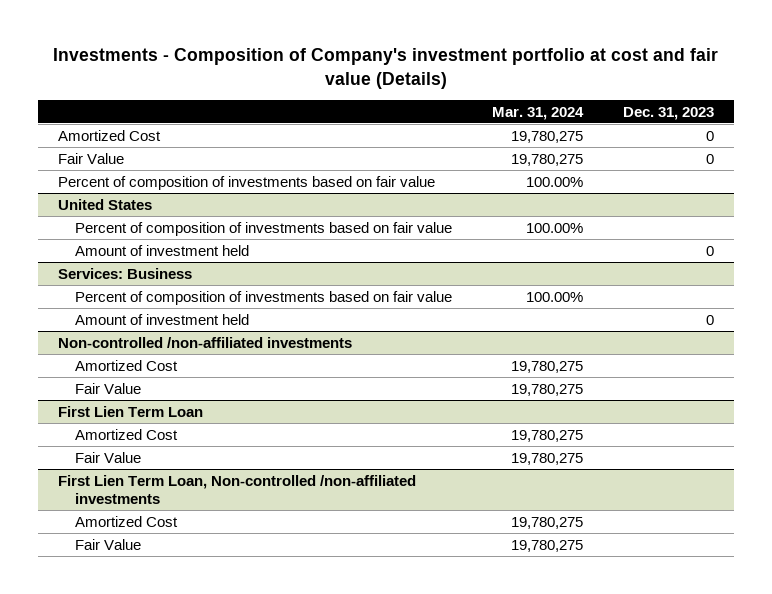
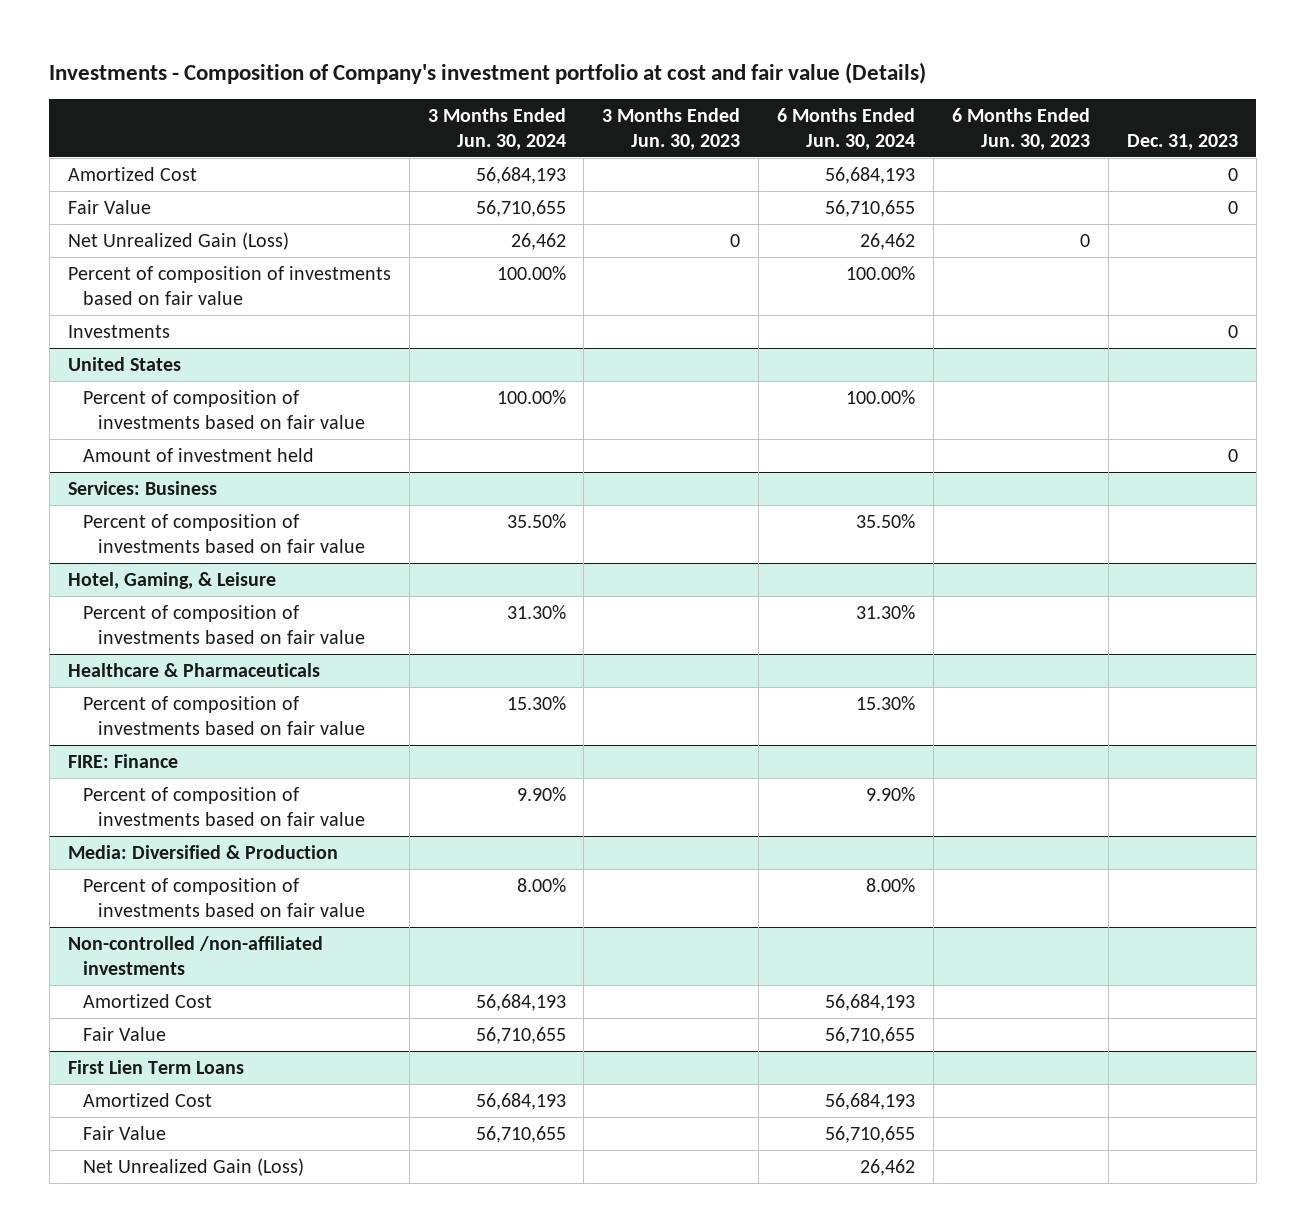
- | Mar. 31, 2024 | Dec. 31, 2023
+ | 3 Months Ended Jun. 30, 2024 | 3 Months Ended Jun. 30, 2023 | 6 Months Ended Jun. 30, 2024 | 6 Months Ended Jun. 30, 2023 | Dec. 31, 2023
+ Net Unrealized Gain (Loss) | 26,462 | 0 | 26,462 | 0 |
+ Investments | | | | | 0
@ Services: Business
- Amount of investment held | | 0
+ Hotel, Gaming, & Leisure
+ Percent of composition of investments based on fair value | 31.30% | | 31.30% | |
+ Healthcare & Pharmaceuticals
+ Percent of composition of investments based on fair value | 15.30% | | 15.30% | |
+ FIRE: Finance
+ Percent of composition of investments based on fair value | 9.90% | | 9.90% | |
+ Media: Diversified & Production
+ Percent of composition of investments based on fair value | 8.00% | | 8.00% | |
- First Lien Term Loan
+ First Lien Term Loans
- First Lien Term Loan, Non-controlled /non-affiliated investments
- Amortized Cost | 19,780,275 |
- Fair Value | 19,780,275 |
+ Net Unrealized Gain (Loss) | | | 26,462 | |

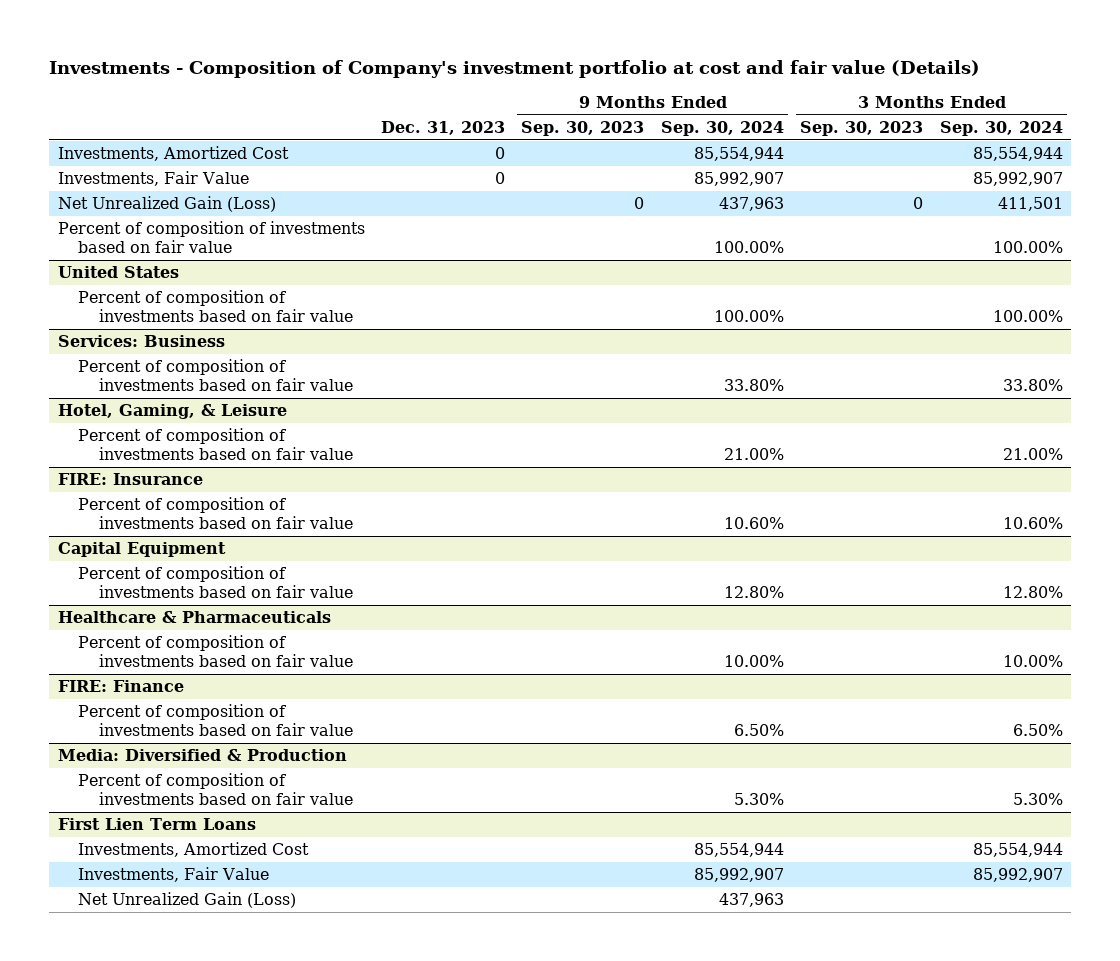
- | 3 Months Ended Jun. 30, 2024 | 3 Months Ended Jun. 30, 2023 | 6 Months Ended Jun. 30, 2024 | 6 Months Ended Jun. 30, 2023 | Dec. 31, 2023
+ | Dec. 31, 2023 | 9 Months Ended Sep. 30, 2023 | 9 Months Ended Sep. 30, 2024 | 3 Months Ended Sep. 30, 2023 | 3 Months Ended Sep. 30, 2024
- Amortized Cost | 56,684,193 | | 56,684,193 | | 0
- Fair Value | 56,710,655 | | 56,710,655 | | 0
+ Investments, Amortized Cost | 0 | | 85,554,944 | | 85,554,944
+ Investments, Fair Value | 0 | | 85,992,907 | | 85,992,907
- Investments | | | | | 0
@ United States
- Amount of investment held | | | | | 0
+ FIRE: Insurance
+ Percent of composition of investments based on fair value | | | 10.60% | | 10.60%
+ Capital Equipment
+ Percent of composition of investments based on fair value | | | 12.80% | | 12.80%
- Non-controlled /non-affiliated investments
- Amortized Cost | 56,684,193 | | 56,684,193 | |
- Fair Value | 56,710,655 | | 56,710,655 | |
@ First Lien Term Loans
- Amortized Cost | 56,684,193 | | 56,684,193 | |
- Fair Value | 56,710,655 | | 56,710,655 | |
+ Investments, Amortized Cost | | | 85,554,944 | | 85,554,944
+ Investments, Fair Value | | | 85,992,907 | | 85,992,907

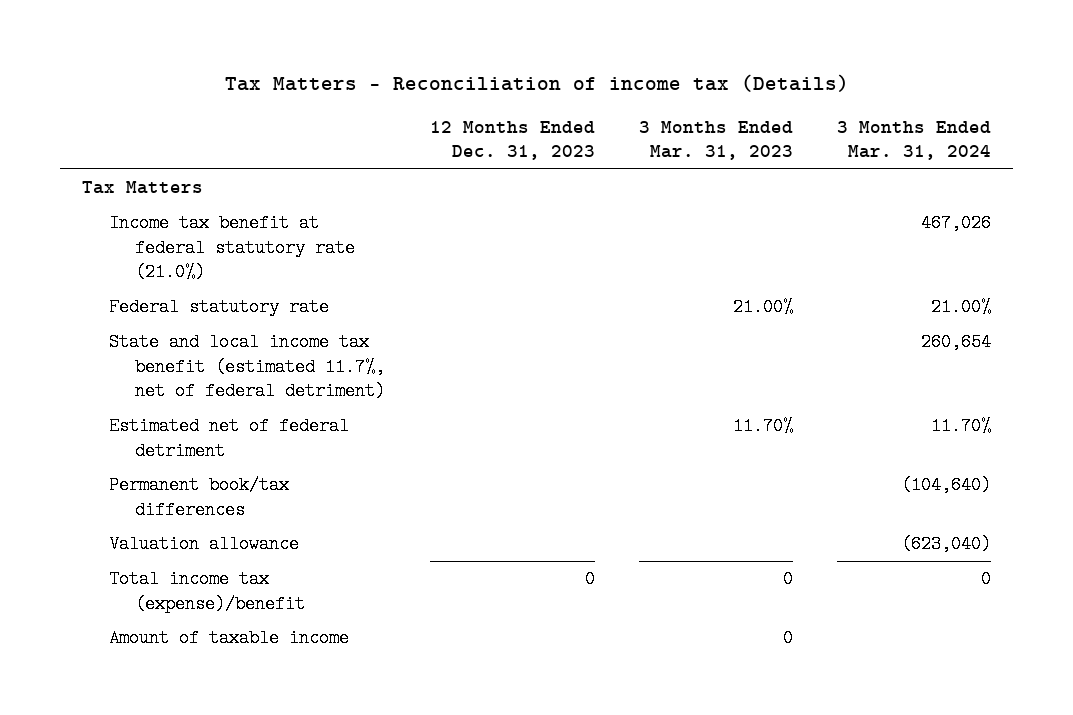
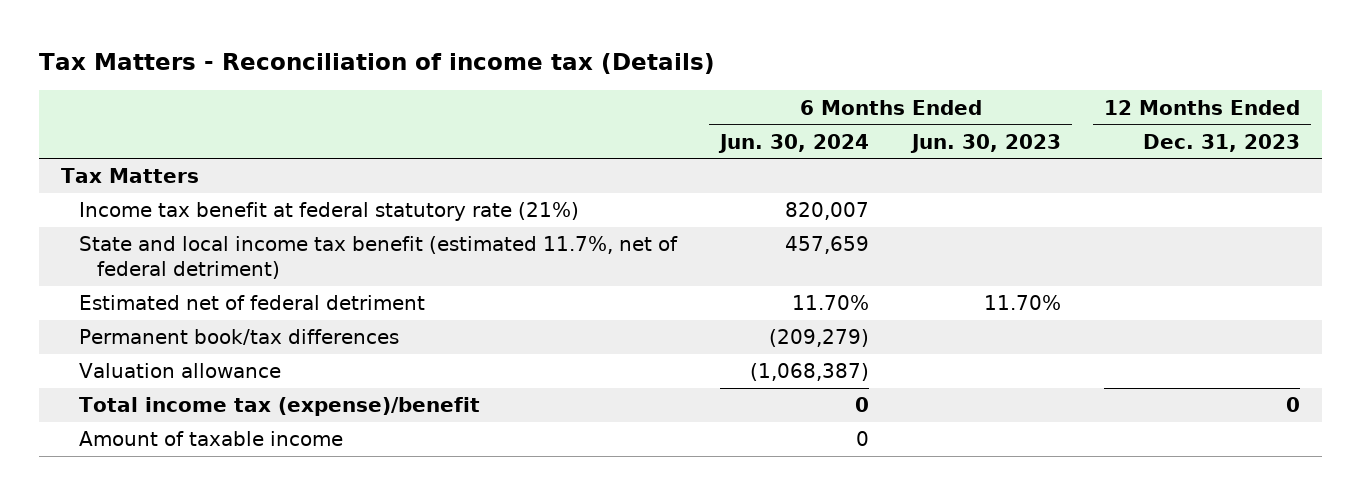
- | 12 Months Ended Dec. 31, 2023 | 3 Months Ended Mar. 31, 2023 | 3 Months Ended Mar. 31, 2024
+ | 6 Months Ended Jun. 30, 2024 | 6 Months Ended Jun. 30, 2023 | 12 Months Ended Dec. 31, 2023
- Income tax benefit at federal statutory rate (21.0%) | | | 467,026
- Federal statutory rate | | 21.00% | 21.00%
+ Income tax benefit at federal statutory rate (21%) | 820,007 | |

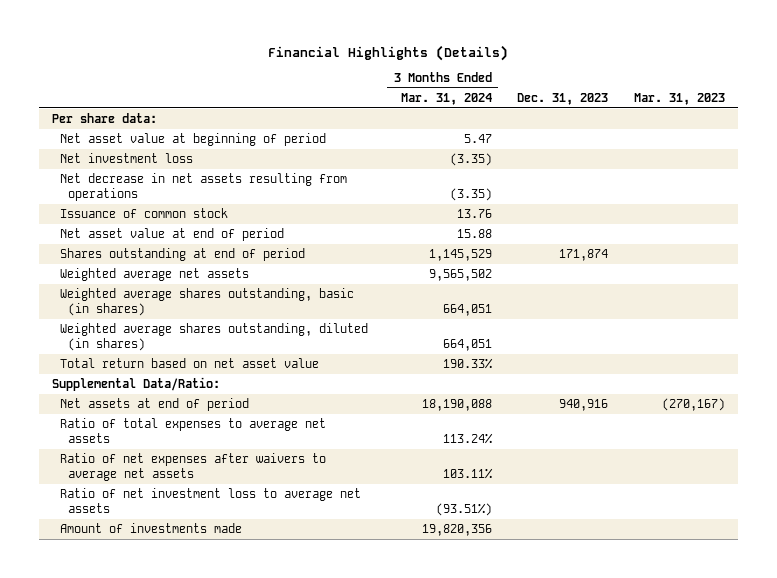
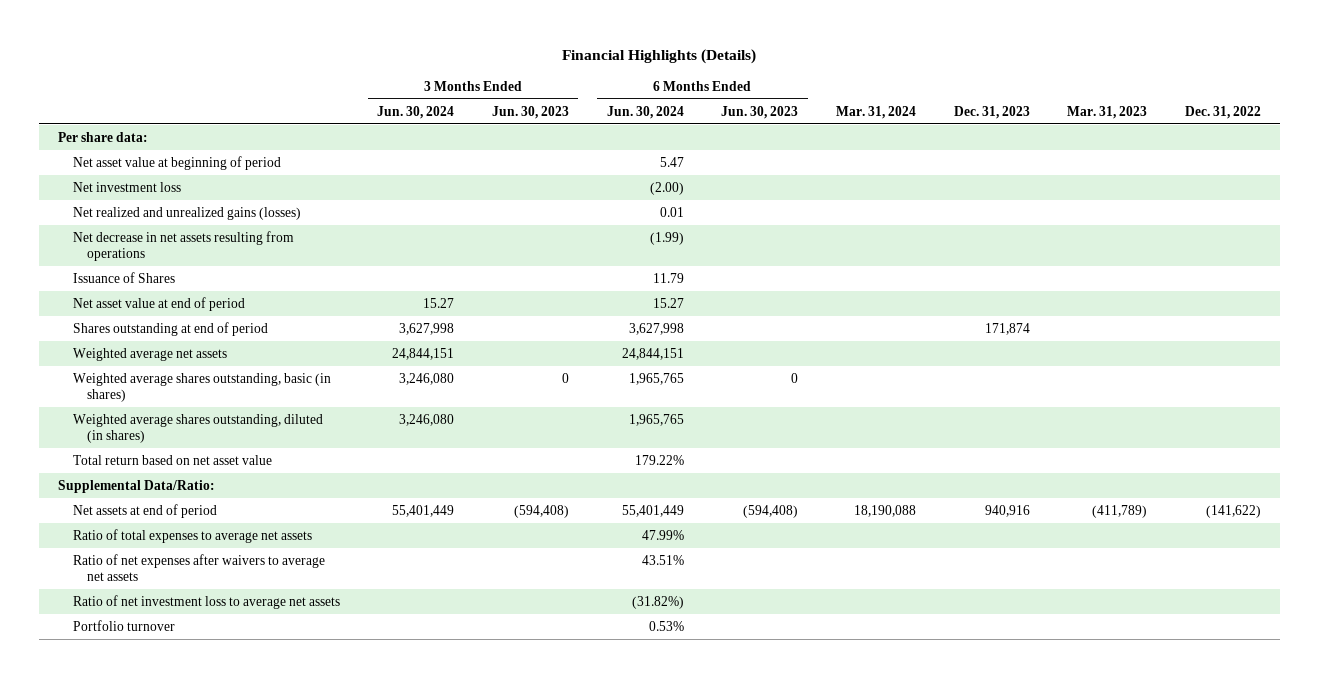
- | 3 Months Ended Mar. 31, 2024 | Dec. 31, 2023 | Mar. 31, 2023
+ | 3 Months Ended Jun. 30, 2024 | 3 Months Ended Jun. 30, 2023 | 6 Months Ended Jun. 30, 2024 | 6 Months Ended Jun. 30, 2023 | Mar. 31, 2024 | Dec. 31, 2023 | Mar. 31, 2023 | Dec. 31, 2022
+ Net realized and unrealized gains (losses) | | | 0.01 | | | | |
- Issuance of common stock | 13.76 | |
+ Issuance of Shares | | | 11.79 | | | | |
- Net assets at end of period | 18,190,088 | 940,916 | (270,167)
+ Net assets at end of period | 55,401,449 | (594,408) | 55,401,449 | (594,408) | 18,190,088 | 940,916 | (411,789) | (141,622)
- Amount of investments made | 19,820,356 | |
+ Portfolio turnover | | | 0.53% | | | | |

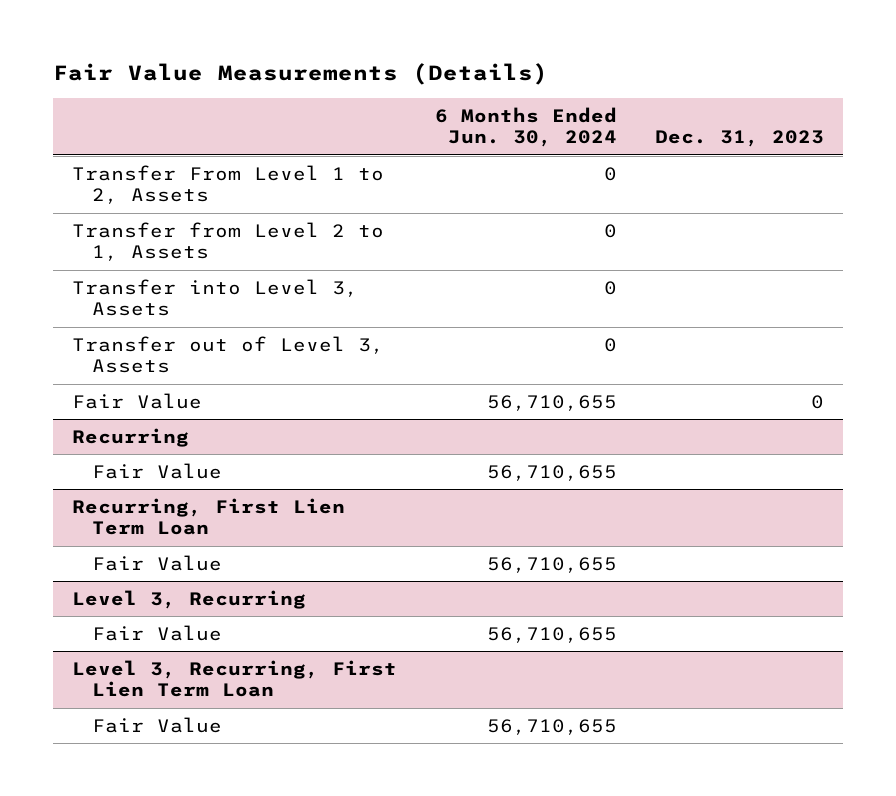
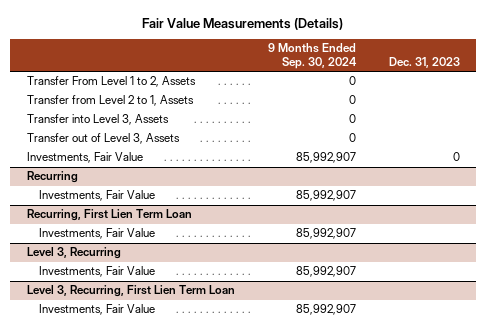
- | 6 Months Ended Jun. 30, 2024 | Dec. 31, 2023
+ | 9 Months Ended Sep. 30, 2024 | Dec. 31, 2023
- Fair Value | 56,710,655 | 0
+ Investments, Fair Value | 85,992,907 | 0
@ Recurring
- Fair Value | 56,710,655 |
+ Investments, Fair Value | 85,992,907 |
@ Recurring, First Lien Term Loan
- Fair Value | 56,710,655 |
+ Investments, Fair Value | 85,992,907 |
@ Level 3, Recurring
- Fair Value | 56,710,655 |
+ Investments, Fair Value | 85,992,907 |
@ Level 3, Recurring, First Lien Term Loan
- Fair Value | 56,710,655 |
+ Investments, Fair Value | 85,992,907 |

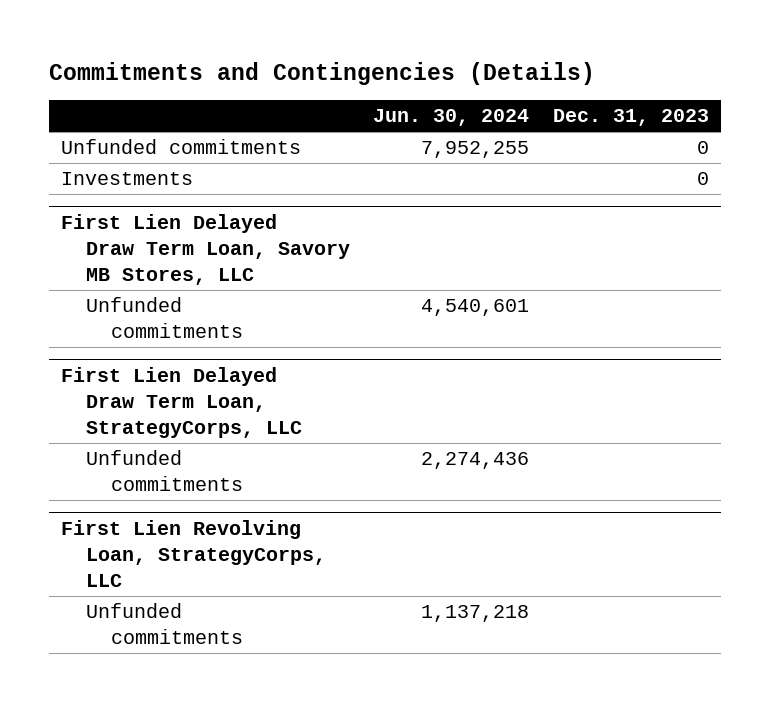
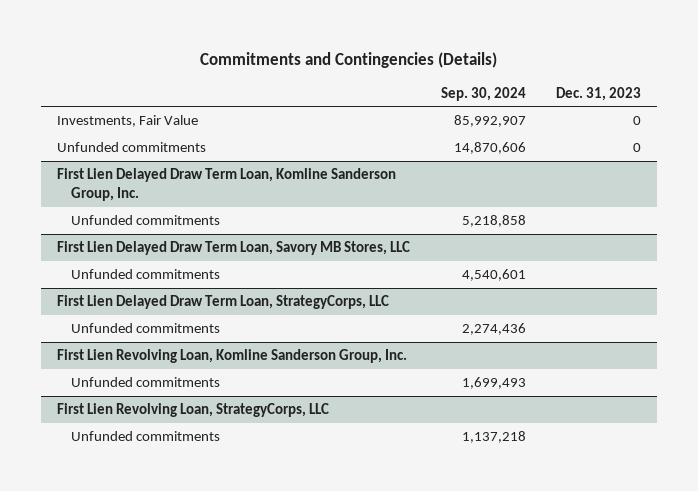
- | Jun. 30, 2024 | Dec. 31, 2023
+ | Sep. 30, 2024 | Dec. 31, 2023
+ Investments, Fair Value | 85,992,907 | 0
- Investments | | 0
+ First Lien Delayed Draw Term Loan, Komline Sanderson Group, Inc.
+ Unfunded commitments | 5,218,858 |
+ First Lien Revolving Loan, Komline Sanderson Group, Inc.
+ Unfunded commitments | 1,699,493 |

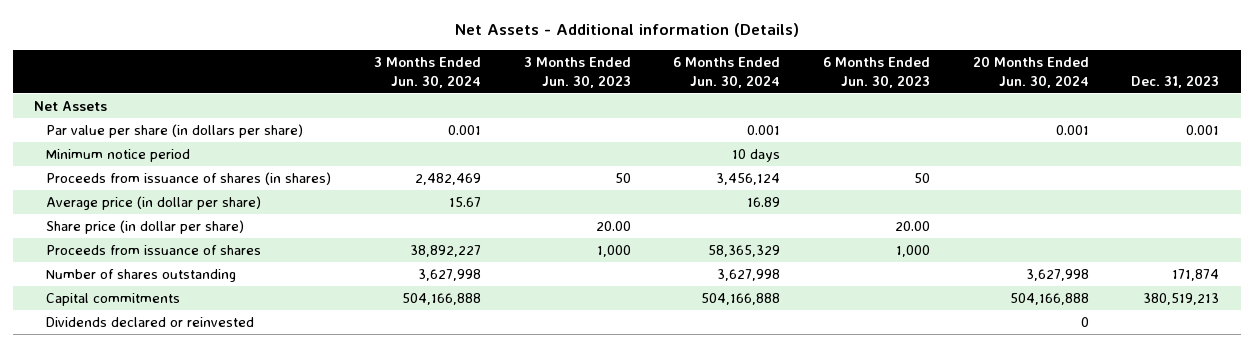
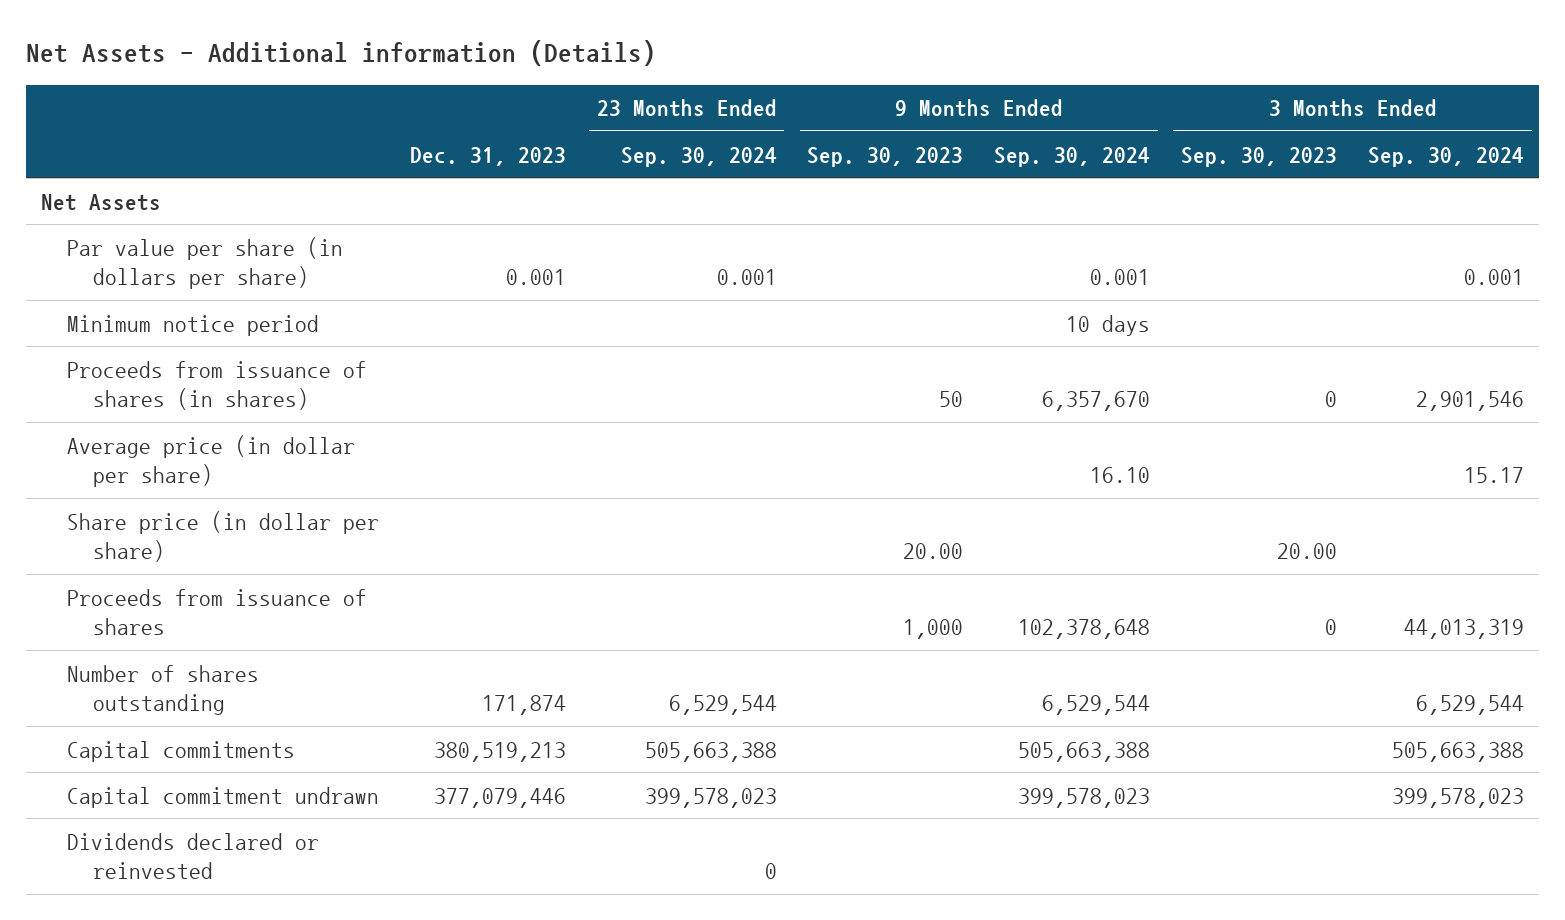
- | 3 Months Ended Jun. 30, 2024 | 3 Months Ended Jun. 30, 2023 | 6 Months Ended Jun. 30, 2024 | 6 Months Ended Jun. 30, 2023 | 20 Months Ended Jun. 30, 2024 | Dec. 31, 2023
+ | Dec. 31, 2023 | 23 Months Ended Sep. 30, 2024 | 9 Months Ended Sep. 30, 2023 | 9 Months Ended Sep. 30, 2024 | 3 Months Ended Sep. 30, 2023 | 3 Months Ended Sep. 30, 2024
+ Capital commitment undrawn | 377,079,446 | 399,578,023 | | 399,578,023 | | 399,578,023

